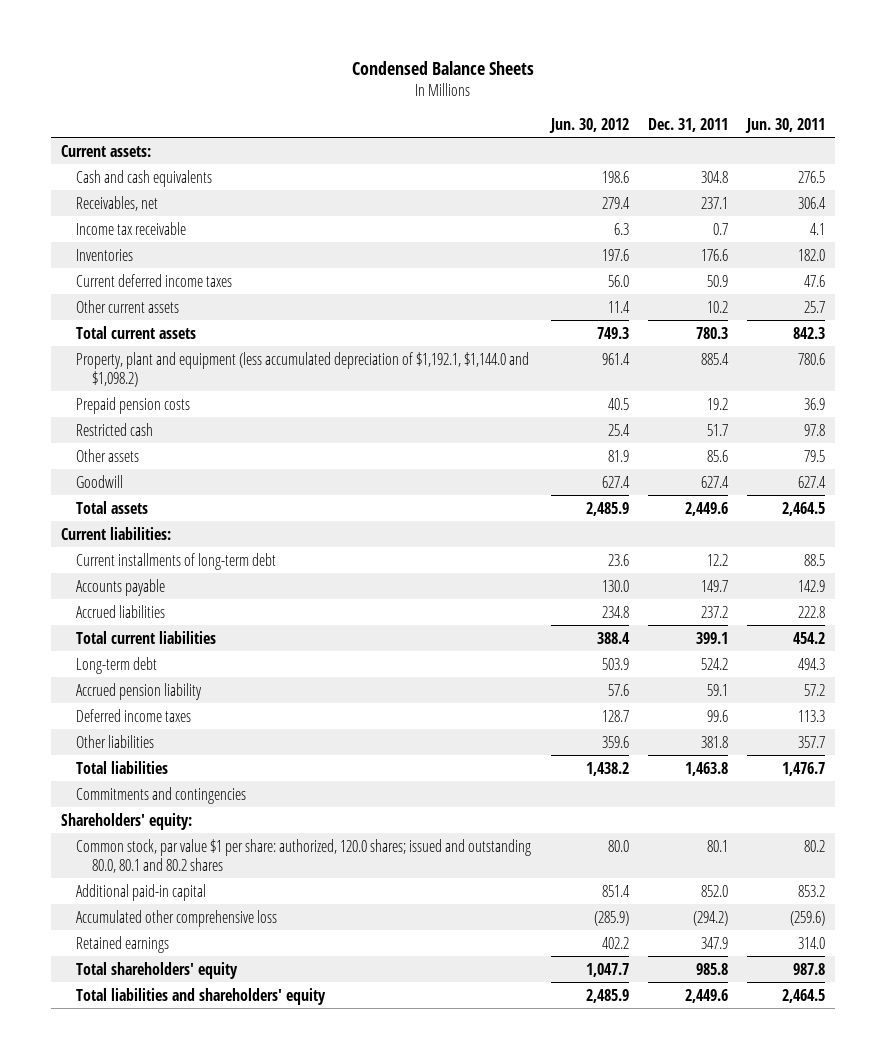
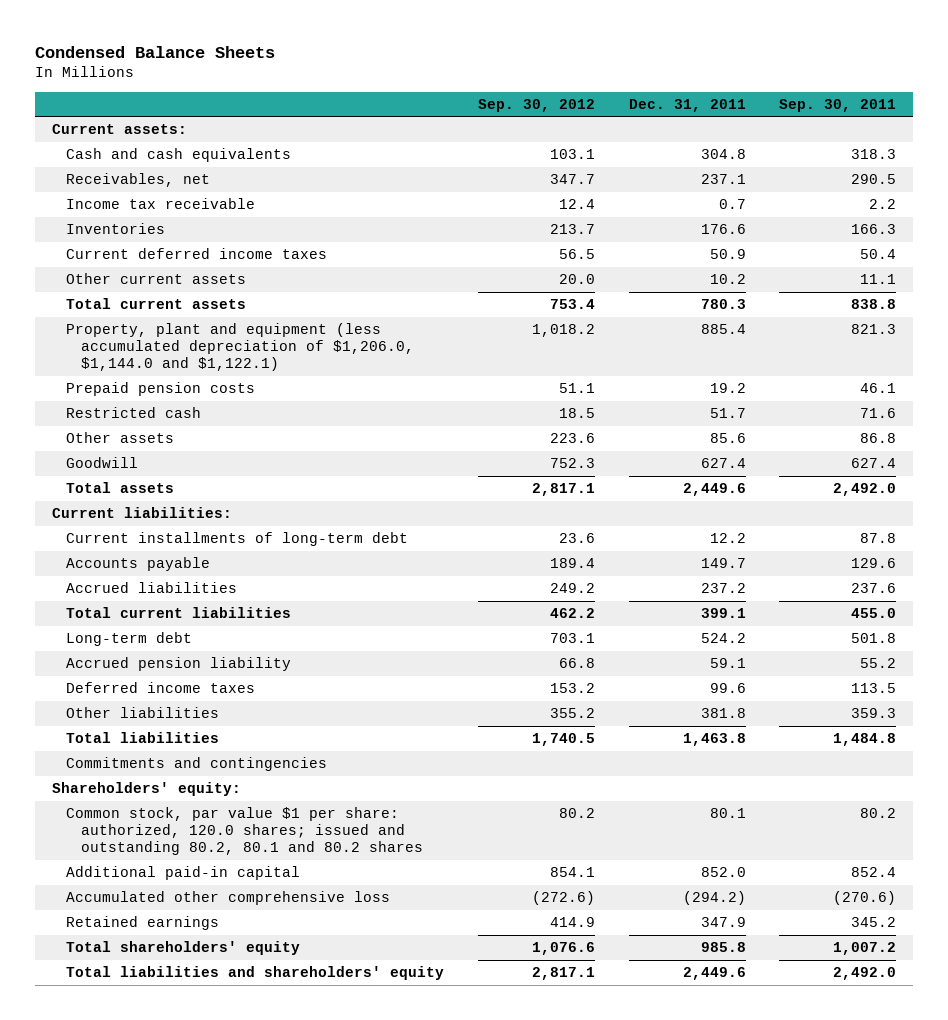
- | Jun. 30, 2012 | Dec. 31, 2011 | Jun. 30, 2011
+ | Sep. 30, 2012 | Dec. 31, 2011 | Sep. 30, 2011
- Property, plant and equipment (less accumulated depreciation of $1,192.1, $1,144.0 and $1,098.2) | 961.4 | 885.4 | 780.6
+ Property, plant and equipment (less accumulated depreciation of $1,206.0, $1,144.0 and $1,122.1) | 1,018.2 | 885.4 | 821.3
- Common stock, par value $1 per share: authorized, 120.0 shares; issued and outstanding 80.0, 80.1 and 80.2 shares | 80.0 | 80.1 | 80.2
+ Common stock, par value $1 per share: authorized, 120.0 shares; issued and outstanding 80.2, 80.1 and 80.2 shares | 80.2 | 80.1 | 80.2

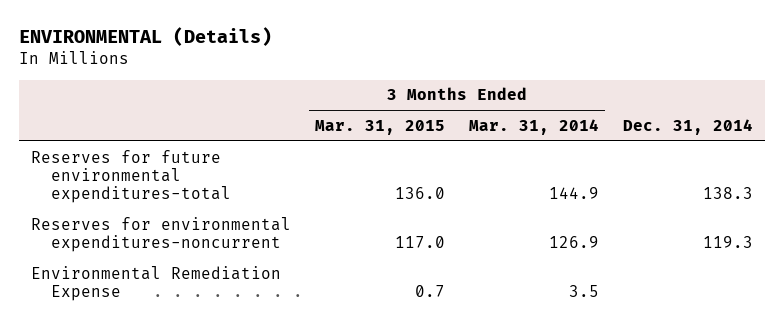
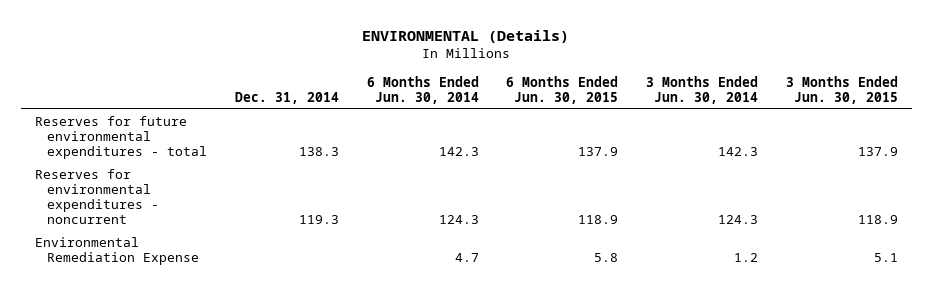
- | 3 Months Ended Mar. 31, 2015 | 3 Months Ended Mar. 31, 2014 | Dec. 31, 2014
+ | Dec. 31, 2014 | 6 Months Ended Jun. 30, 2014 | 6 Months Ended Jun. 30, 2015 | 3 Months Ended Jun. 30, 2014 | 3 Months Ended Jun. 30, 2015
- Reserves for future environmental expenditures-total | 136.0 | 144.9 | 138.3
- Reserves for environmental expenditures-noncurrent | 117.0 | 126.9 | 119.3
+ Reserves for future environmental expenditures - total | 138.3 | 142.3 | 137.9 | 142.3 | 137.9
+ Reserves for environmental expenditures - noncurrent | 119.3 | 124.3 | 118.9 | 124.3 | 118.9

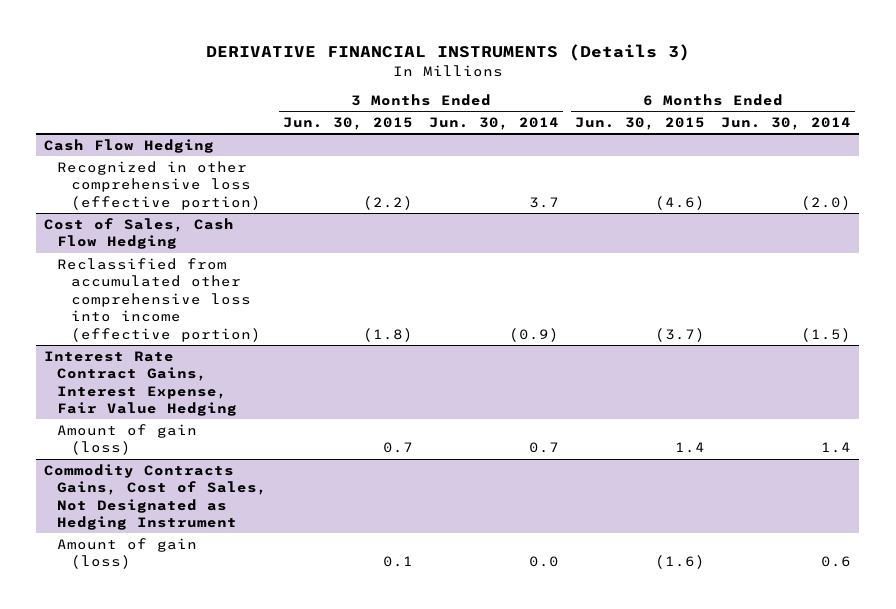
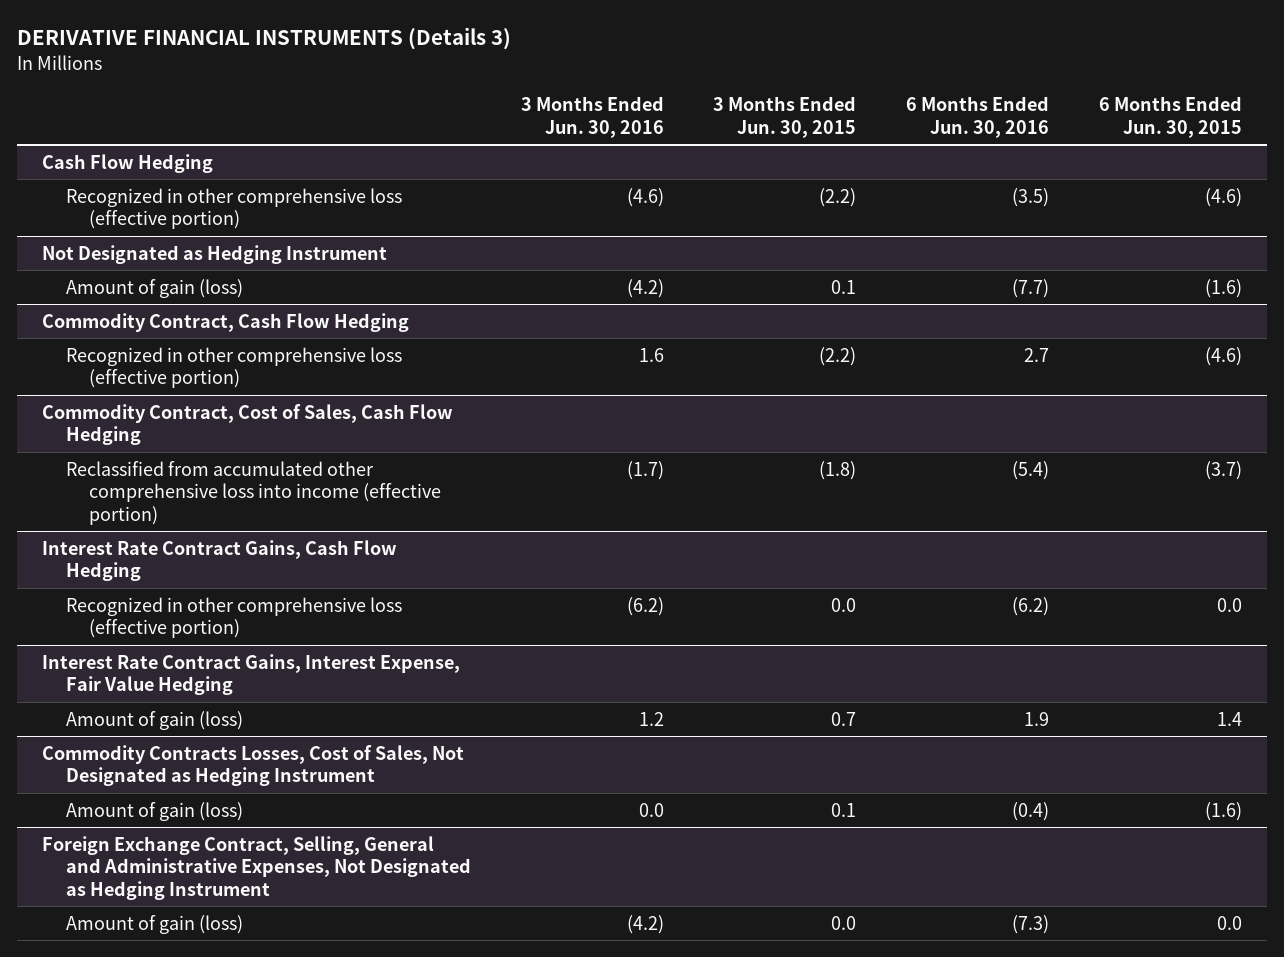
- | 3 Months Ended Jun. 30, 2015 | 3 Months Ended Jun. 30, 2014 | 6 Months Ended Jun. 30, 2015 | 6 Months Ended Jun. 30, 2014
+ | 3 Months Ended Jun. 30, 2016 | 3 Months Ended Jun. 30, 2015 | 6 Months Ended Jun. 30, 2016 | 6 Months Ended Jun. 30, 2015
- Cost of Sales, Cash Flow Hedging
+ Not Designated as Hedging Instrument
+ Amount of gain (loss) | (4.2) | 0.1 | (7.7) | (1.6)
+ Commodity Contract, Cash Flow Hedging
+ Recognized in other comprehensive loss (effective portion) | 1.6 | (2.2) | 2.7 | (4.6)
+ Commodity Contract, Cost of Sales, Cash Flow Hedging
+ Interest Rate Contract Gains, Cash Flow Hedging
+ Recognized in other comprehensive loss (effective portion) | (6.2) | 0.0 | (6.2) | 0.0
- Commodity Contracts Gains, Cost of Sales, Not Designated as Hedging Instrument
+ Commodity Contracts Losses, Cost of Sales, Not Designated as Hedging Instrument
+ Foreign Exchange Contract, Selling, General and Administrative Expenses, Not Designated as Hedging Instrument
+ Amount of gain (loss) | (4.2) | 0.0 | (7.3) | 0.0

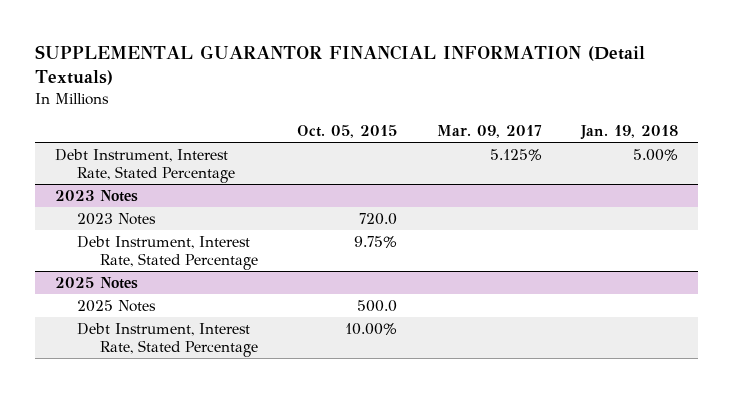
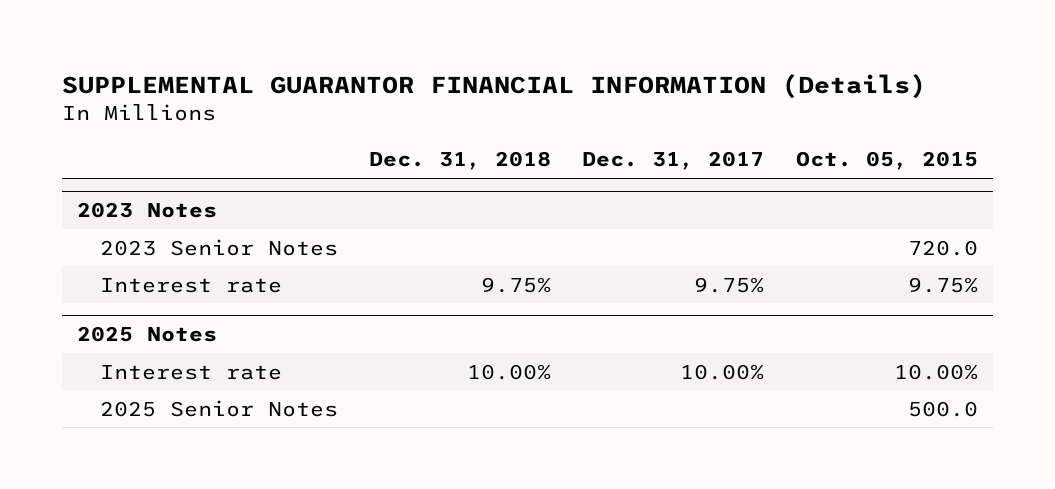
- SUPPLEMENTAL GUARANTOR FINANCIAL INFORMATION (Detail Textuals)
+ SUPPLEMENTAL GUARANTOR FINANCIAL INFORMATION (Details)
- | Oct. 05, 2015 | Mar. 09, 2017 | Jan. 19, 2018
+ | Dec. 31, 2018 | Dec. 31, 2017 | Oct. 05, 2015
- Debt Instrument, Interest Rate, Stated Percentage | | 5.125% | 5.00%
@ 2023 Notes
- 2023 Notes | 720.0 | |
- Debt Instrument, Interest Rate, Stated Percentage | 9.75% | |
+ 2023 Senior Notes | | | 720.0
+ Interest rate | 9.75% | 9.75% | 9.75%
@ 2025 Notes
- 2025 Notes | 500.0 | |
- Debt Instrument, Interest Rate, Stated Percentage | 10.00% | |
+ Interest rate | 10.00% | 10.00% | 10.00%
+ 2025 Senior Notes | | | 500.0

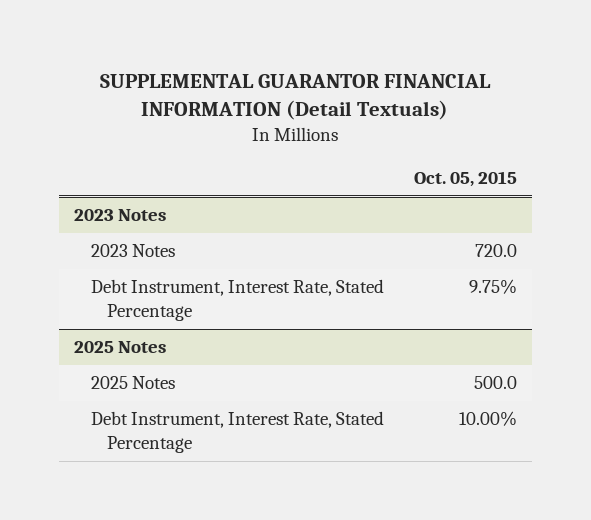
- SUPPLEMENTAL GUARANTOR FINANCIAL INFORMATION (Details)
+ SUPPLEMENTAL GUARANTOR FINANCIAL INFORMATION (Detail Textuals)
- | Dec. 31, 2018 | Dec. 31, 2017 | Oct. 05, 2015
+ | Oct. 05, 2015
@ 2023 Notes
- 2023 Senior Notes | | | 720.0
- Interest rate | 9.75% | 9.75% | 9.75%
+ 2023 Notes | 720.0
+ Debt Instrument, Interest Rate, Stated Percentage | 9.75%
@ 2025 Notes
- Interest rate | 10.00% | 10.00% | 10.00%
- 2025 Senior Notes | | | 500.0
+ 2025 Notes | 500.0
+ Debt Instrument, Interest Rate, Stated Percentage | 10.00%

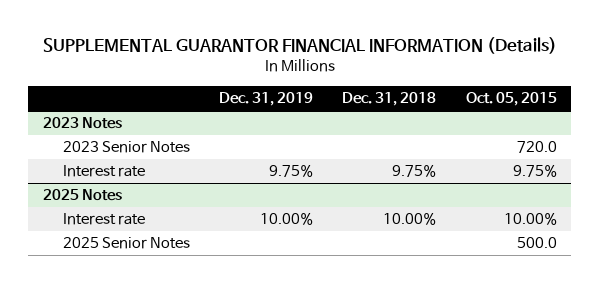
- SUPPLEMENTAL GUARANTOR FINANCIAL INFORMATION (Detail Textuals)
+ SUPPLEMENTAL GUARANTOR FINANCIAL INFORMATION (Details)
- | Oct. 05, 2015
+ | Dec. 31, 2019 | Dec. 31, 2018 | Oct. 05, 2015
@ 2023 Notes
- 2023 Notes | 720.0
- Debt Instrument, Interest Rate, Stated Percentage | 9.75%
+ 2023 Senior Notes | | | 720.0
+ Interest rate | 9.75% | 9.75% | 9.75%
@ 2025 Notes
- 2025 Notes | 500.0
- Debt Instrument, Interest Rate, Stated Percentage | 10.00%
+ Interest rate | 10.00% | 10.00% | 10.00%
+ 2025 Senior Notes | | | 500.0

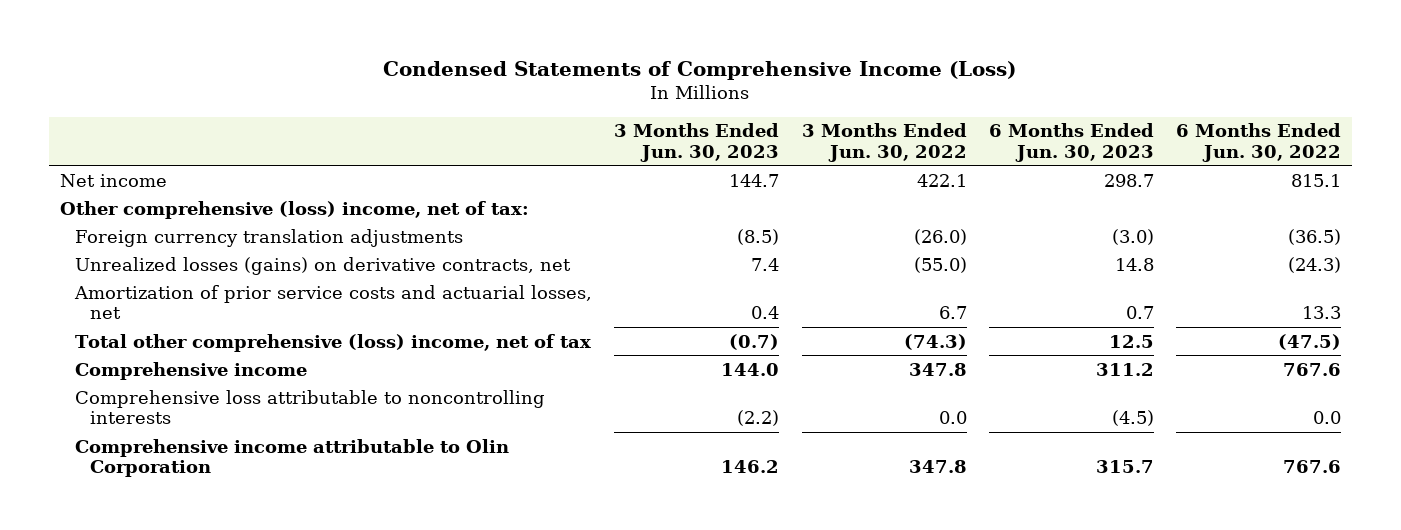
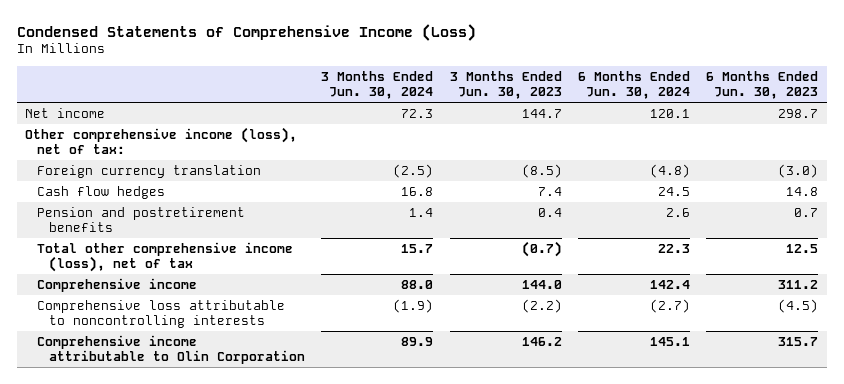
- | 3 Months Ended Jun. 30, 2023 | 3 Months Ended Jun. 30, 2022 | 6 Months Ended Jun. 30, 2023 | 6 Months Ended Jun. 30, 2022
+ | 3 Months Ended Jun. 30, 2024 | 3 Months Ended Jun. 30, 2023 | 6 Months Ended Jun. 30, 2024 | 6 Months Ended Jun. 30, 2023
- Other comprehensive (loss) income, net of tax:
- Foreign currency translation adjustments | (8.5) | (26.0) | (3.0) | (36.5)
- Unrealized losses (gains) on derivative contracts, net | 7.4 | (55.0) | 14.8 | (24.3)
- Amortization of prior service costs and actuarial losses, net | 0.4 | 6.7 | 0.7 | 13.3
- Total other comprehensive (loss) income, net of tax | (0.7) | (74.3) | 12.5 | (47.5)
+ Other comprehensive income (loss), net of tax:
+ Foreign currency translation | (2.5) | (8.5) | (4.8) | (3.0)
+ Cash flow hedges | 16.8 | 7.4 | 24.5 | 14.8
+ Pension and postretirement benefits | 1.4 | 0.4 | 2.6 | 0.7
+ Total other comprehensive income (loss), net of tax | 15.7 | (0.7) | 22.3 | 12.5

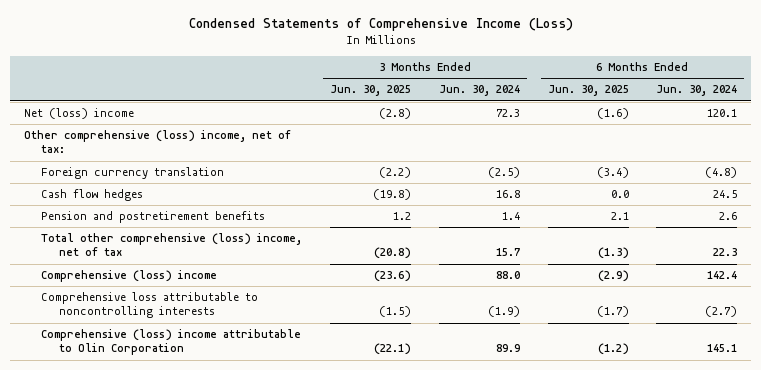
- | 3 Months Ended Jun. 30, 2024 | 3 Months Ended Jun. 30, 2023 | 6 Months Ended Jun. 30, 2024 | 6 Months Ended Jun. 30, 2023
+ | 3 Months Ended Jun. 30, 2025 | 3 Months Ended Jun. 30, 2024 | 6 Months Ended Jun. 30, 2025 | 6 Months Ended Jun. 30, 2024
- Net income | 72.3 | 144.7 | 120.1 | 298.7
- Other comprehensive income (loss), net of tax:
+ Net (loss) income | (2.8) | 72.3 | (1.6) | 120.1
+ Other comprehensive (loss) income, net of tax:
- Total other comprehensive income (loss), net of tax | 15.7 | (0.7) | 22.3 | 12.5
- Comprehensive income | 88.0 | 144.0 | 142.4 | 311.2
+ Total other comprehensive (loss) income, net of tax | (20.8) | 15.7 | (1.3) | 22.3
+ Comprehensive (loss) income | (23.6) | 88.0 | (2.9) | 142.4
- Comprehensive income attributable to Olin Corporation | 89.9 | 146.2 | 145.1 | 315.7
+ Comprehensive (loss) income attributable to Olin Corporation | (22.1) | 89.9 | (1.2) | 145.1

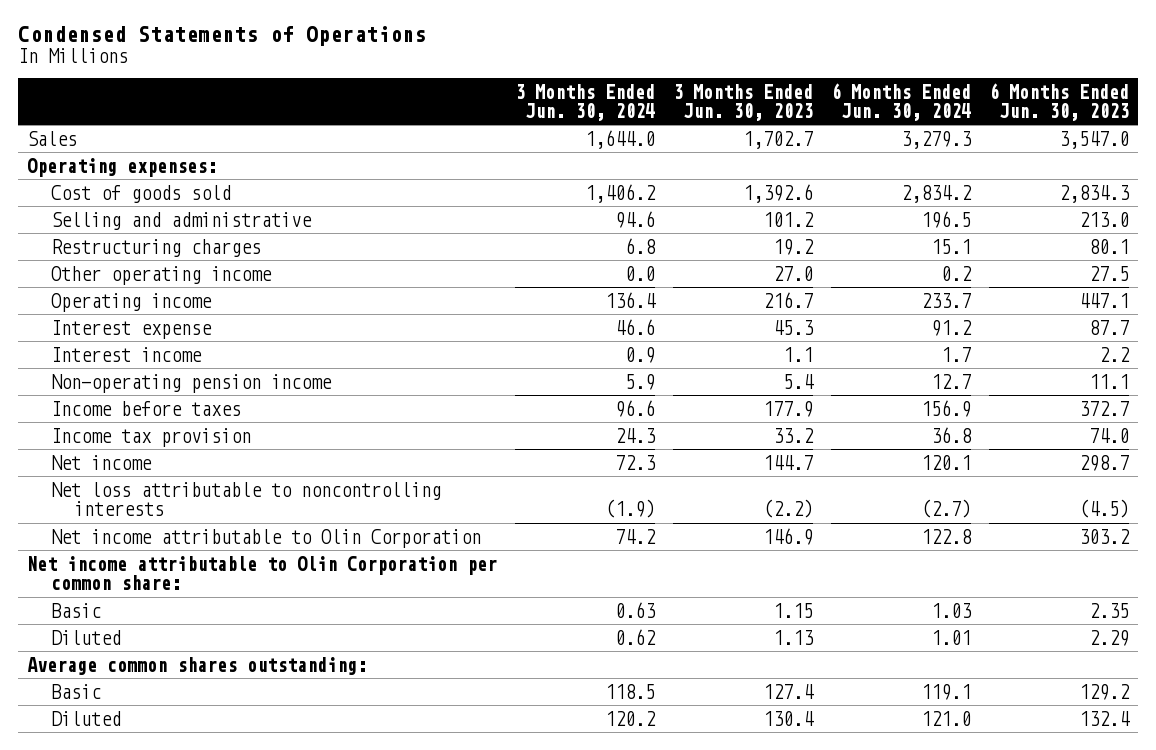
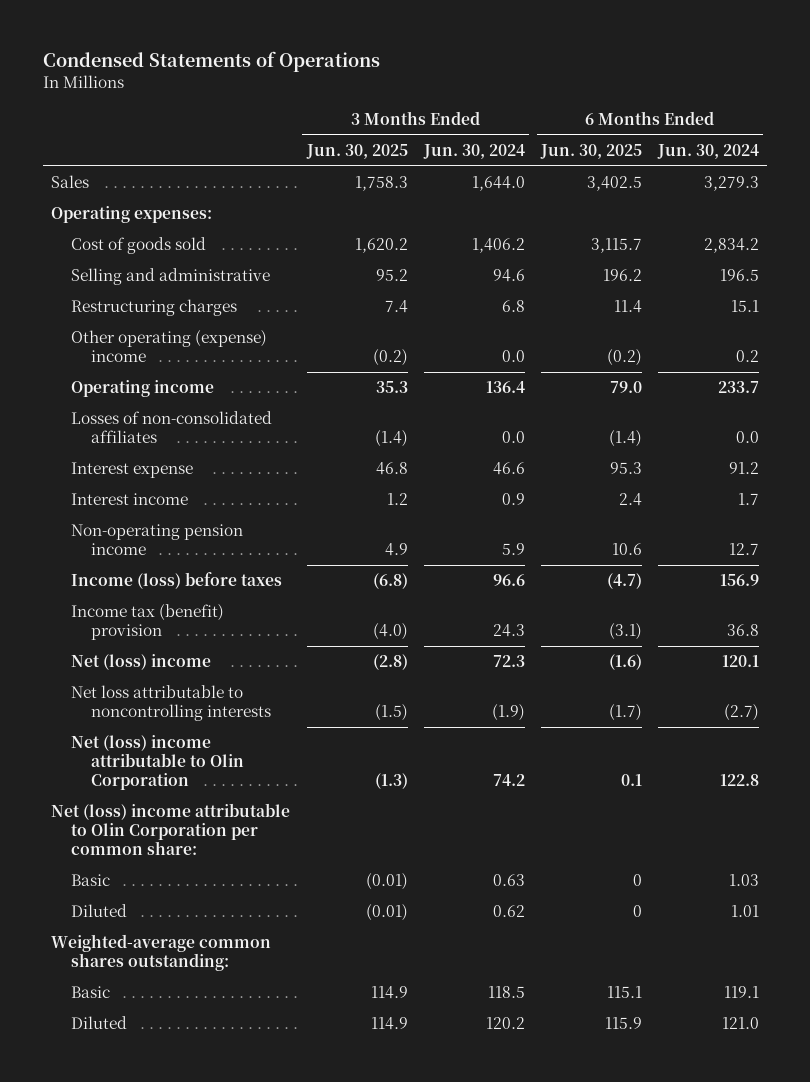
- | 3 Months Ended Jun. 30, 2024 | 3 Months Ended Jun. 30, 2023 | 6 Months Ended Jun. 30, 2024 | 6 Months Ended Jun. 30, 2023
+ | 3 Months Ended Jun. 30, 2025 | 3 Months Ended Jun. 30, 2024 | 6 Months Ended Jun. 30, 2025 | 6 Months Ended Jun. 30, 2024
- Other operating income | 0.0 | 27.0 | 0.2 | 27.5
+ Other operating (expense) income | (0.2) | 0.0 | (0.2) | 0.2
+ Losses of non-consolidated affiliates | (1.4) | 0.0 | (1.4) | 0.0
- Income before taxes | 96.6 | 177.9 | 156.9 | 372.7
- Income tax provision | 24.3 | 33.2 | 36.8 | 74.0
- Net income | 72.3 | 144.7 | 120.1 | 298.7
+ Income (loss) before taxes | (6.8) | 96.6 | (4.7) | 156.9
+ Income tax (benefit) provision | (4.0) | 24.3 | (3.1) | 36.8
+ Net (loss) income | (2.8) | 72.3 | (1.6) | 120.1
- Net income attributable to Olin Corporation | 74.2 | 146.9 | 122.8 | 303.2
- Net income attributable to Olin Corporation per common share:
+ Net (loss) income attributable to Olin Corporation | (1.3) | 74.2 | 0.1 | 122.8
+ Net (loss) income attributable to Olin Corporation per common share:
- Average common shares outstanding:
+ Weighted-average common shares outstanding:

